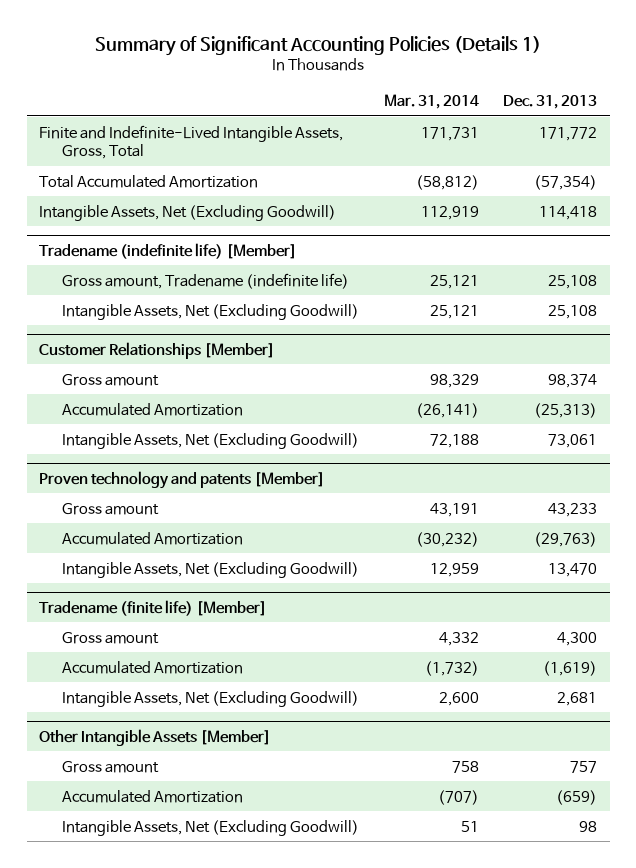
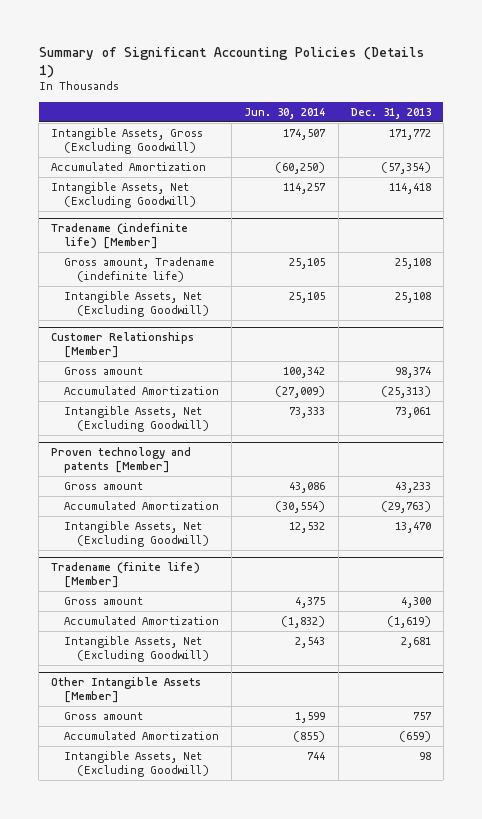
- | Mar. 31, 2014 | Dec. 31, 2013
+ | Jun. 30, 2014 | Dec. 31, 2013
- Finite and Indefinite-Lived Intangible Assets, Gross, Total | 171,731 | 171,772
- Total Accumulated Amortization | (58,812) | (57,354)
+ Intangible Assets, Gross (Excluding Goodwill) | 174,507 | 171,772
+ Accumulated Amortization | (60,250) | (57,354)

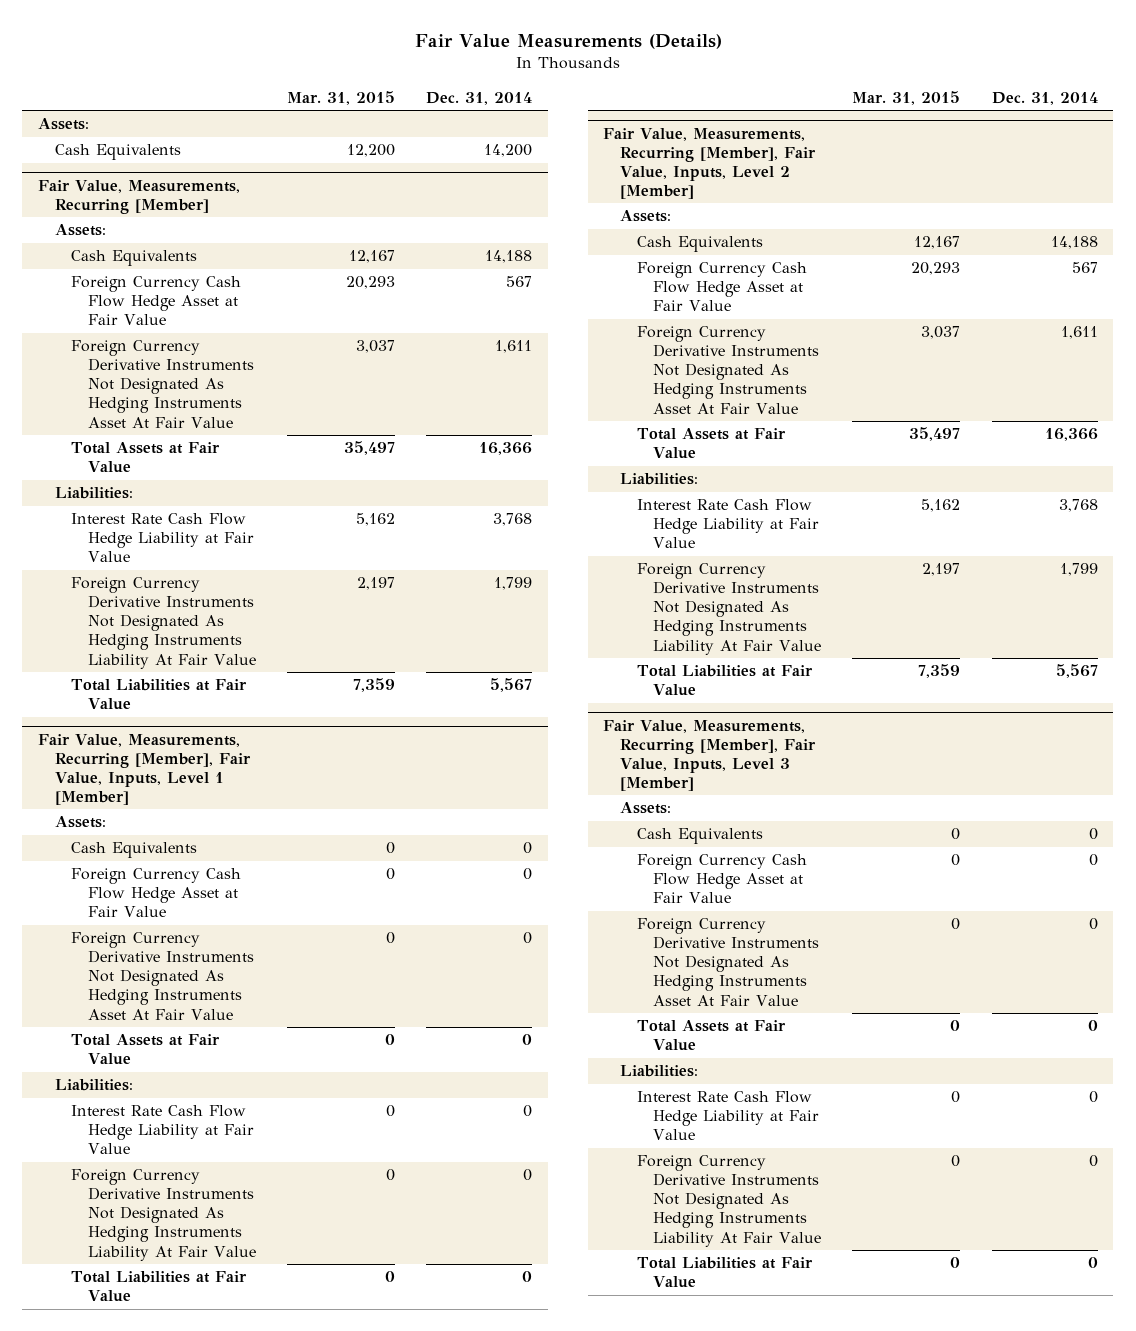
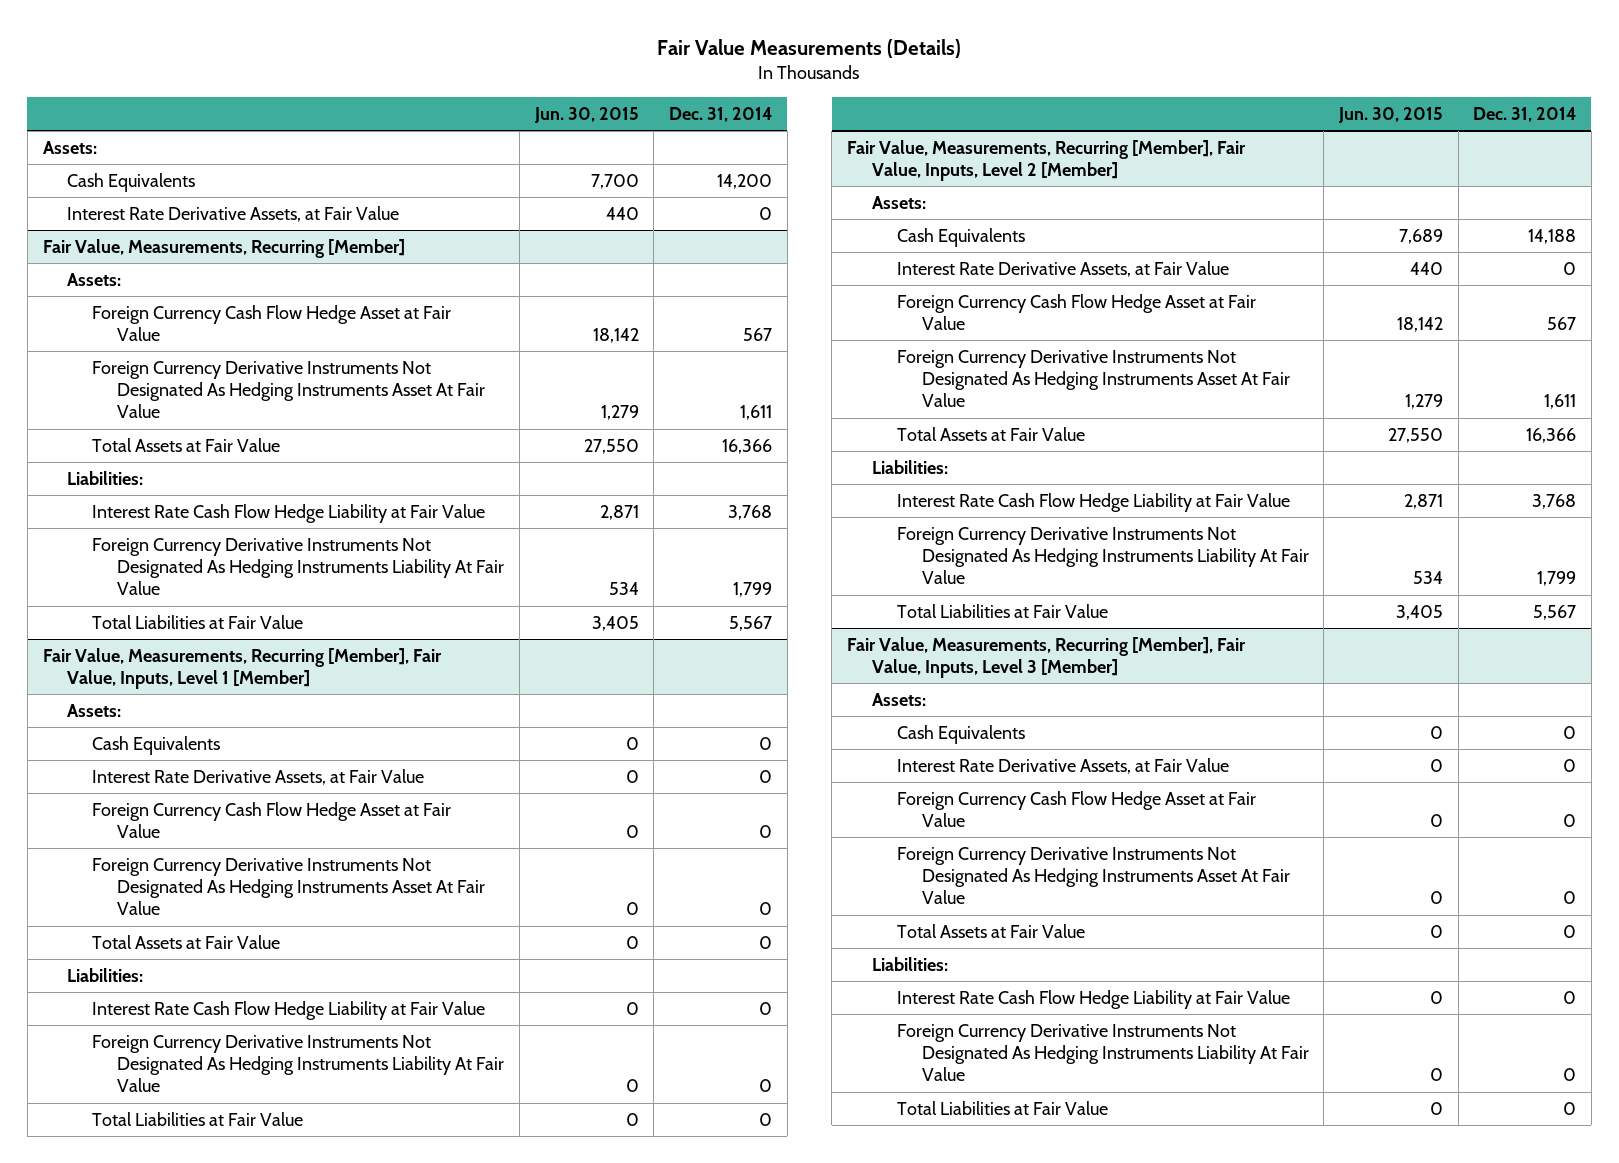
- | Mar. 31, 2015 | Dec. 31, 2014
+ | Jun. 30, 2015 | Dec. 31, 2014
+ Interest Rate Derivative Assets, at Fair Value | 440 | 0
@ Fair Value, Measurements, Recurring [Member]
- Cash Equivalents | 12,167 | 14,188
@ Fair Value, Measurements, Recurring [Member], Fair Value, Inputs, Level 1 [Member]
+ Interest Rate Derivative Assets, at Fair Value | 0 | 0
@ Fair Value, Measurements, Recurring [Member], Fair Value, Inputs, Level 2 [Member]
+ Interest Rate Derivative Assets, at Fair Value | 440 | 0
@ Fair Value, Measurements, Recurring [Member], Fair Value, Inputs, Level 3 [Member]
+ Interest Rate Derivative Assets, at Fair Value | 0 | 0

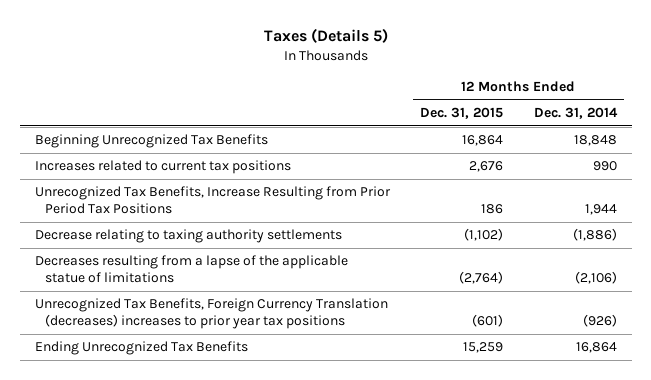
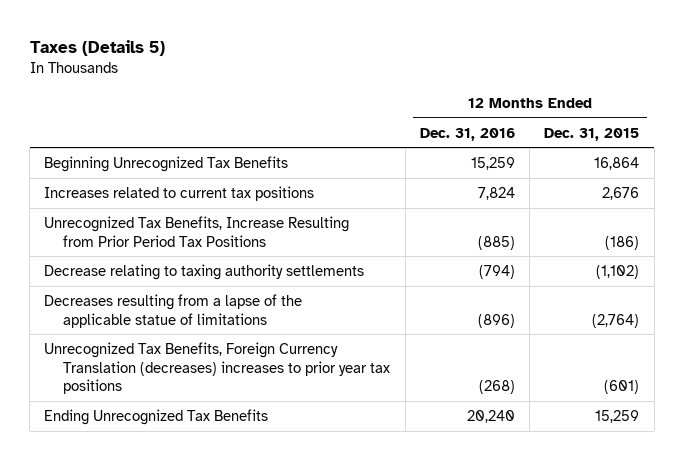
- | 12 Months Ended Dec. 31, 2015 | 12 Months Ended Dec. 31, 2014
+ | 12 Months Ended Dec. 31, 2016 | 12 Months Ended Dec. 31, 2015
- Unrecognized Tax Benefits, Increase Resulting from Prior Period Tax Positions | 186 | 1,944
+ Unrecognized Tax Benefits, Increase Resulting from Prior Period Tax Positions | (885) | (186)

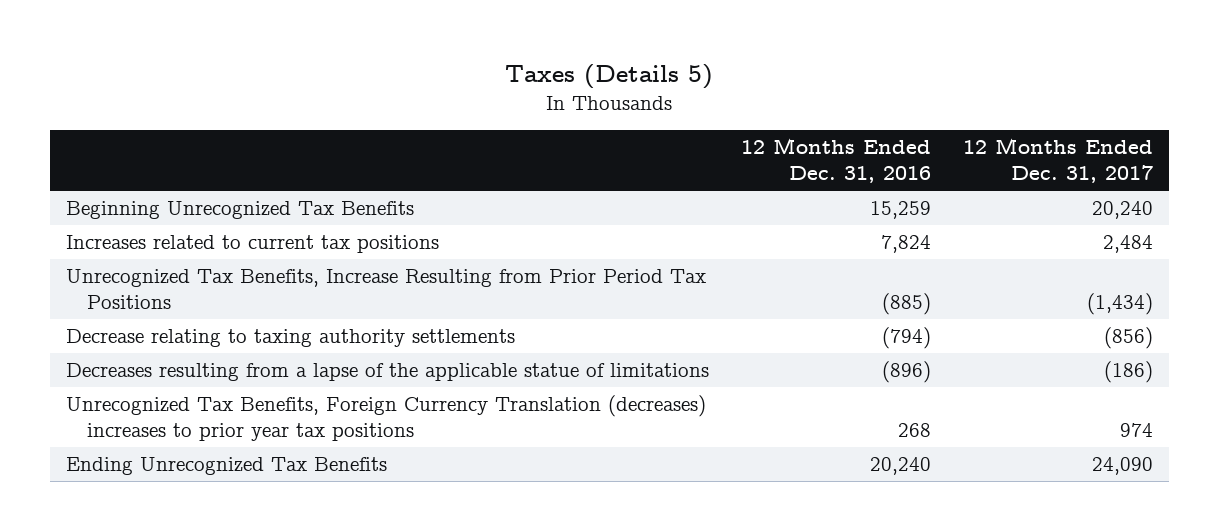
- | 12 Months Ended Dec. 31, 2016 | 12 Months Ended Dec. 31, 2015
+ | 12 Months Ended Dec. 31, 2016 | 12 Months Ended Dec. 31, 2017
- Unrecognized Tax Benefits, Foreign Currency Translation (decreases) increases to prior year tax positions | (268) | (601)
+ Unrecognized Tax Benefits, Foreign Currency Translation (decreases) increases to prior year tax positions | 268 | 974

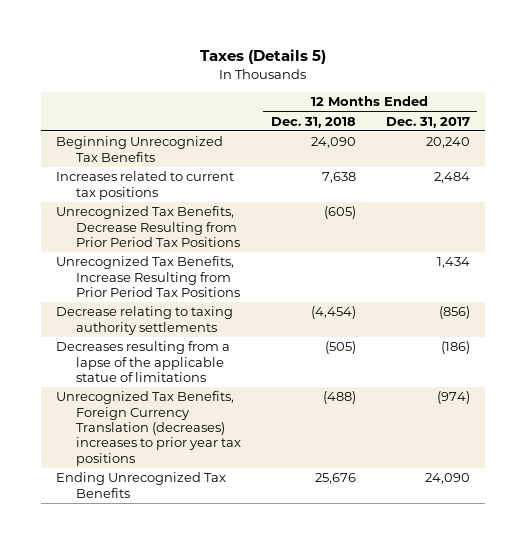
- | 12 Months Ended Dec. 31, 2016 | 12 Months Ended Dec. 31, 2017
+ | 12 Months Ended Dec. 31, 2018 | 12 Months Ended Dec. 31, 2017
- Unrecognized Tax Benefits, Increase Resulting from Prior Period Tax Positions | (885) | (1,434)
+ Unrecognized Tax Benefits, Decrease Resulting from Prior Period Tax Positions | (605) |
+ Unrecognized Tax Benefits, Increase Resulting from Prior Period Tax Positions | | 1,434
- Unrecognized Tax Benefits, Foreign Currency Translation (decreases) increases to prior year tax positions | 268 | 974
+ Unrecognized Tax Benefits, Foreign Currency Translation (decreases) increases to prior year tax positions | (488) | (974)

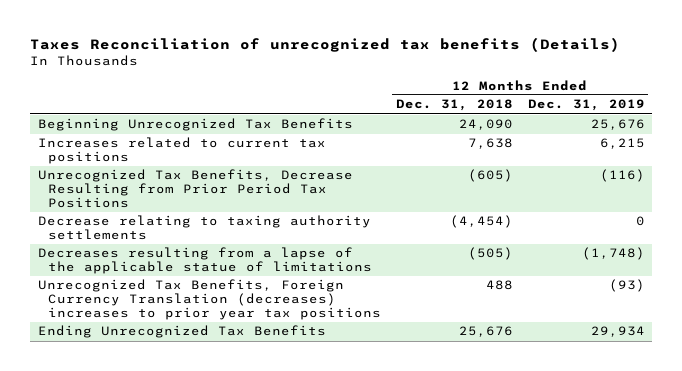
- Taxes (Details 5)
+ Taxes Reconciliation of unrecognized tax benefits (Details)
- | 12 Months Ended Dec. 31, 2018 | 12 Months Ended Dec. 31, 2017
+ | 12 Months Ended Dec. 31, 2018 | 12 Months Ended Dec. 31, 2019
- Unrecognized Tax Benefits, Increase Resulting from Prior Period Tax Positions | | 1,434
- Unrecognized Tax Benefits, Foreign Currency Translation (decreases) increases to prior year tax positions | (488) | (974)
+ Unrecognized Tax Benefits, Foreign Currency Translation (decreases) increases to prior year tax positions | 488 | (93)

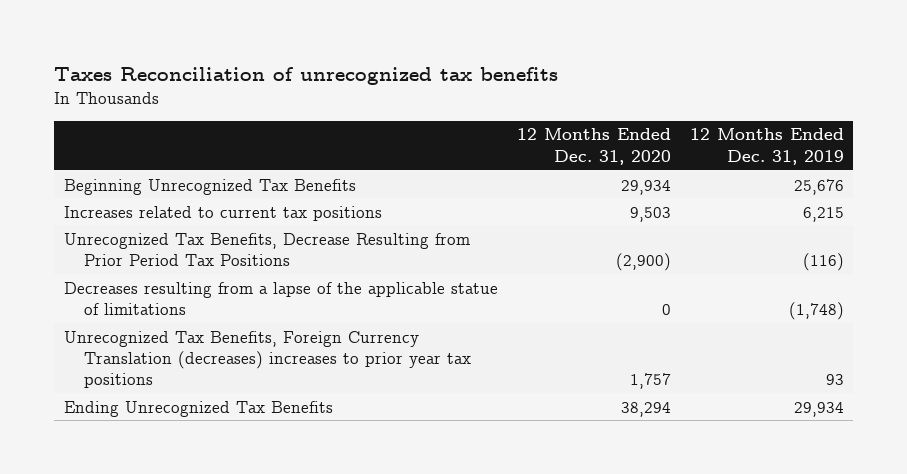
- Taxes Reconciliation of unrecognized tax benefits (Details)
+ Taxes Reconciliation of unrecognized tax benefits
- | 12 Months Ended Dec. 31, 2018 | 12 Months Ended Dec. 31, 2019
+ | 12 Months Ended Dec. 31, 2020 | 12 Months Ended Dec. 31, 2019
- Decrease relating to taxing authority settlements | (4,454) | 0
- Unrecognized Tax Benefits, Foreign Currency Translation (decreases) increases to prior year tax positions | 488 | (93)
+ Unrecognized Tax Benefits, Foreign Currency Translation (decreases) increases to prior year tax positions | 1,757 | 93

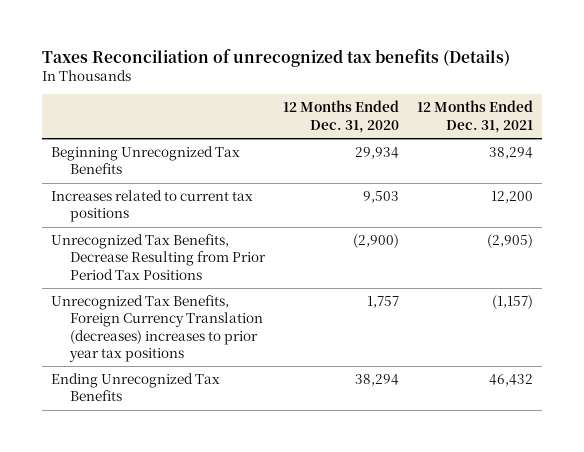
- Taxes Reconciliation of unrecognized tax benefits
+ Taxes Reconciliation of unrecognized tax benefits (Details)
- | 12 Months Ended Dec. 31, 2020 | 12 Months Ended Dec. 31, 2019
+ | 12 Months Ended Dec. 31, 2020 | 12 Months Ended Dec. 31, 2021
- Decreases resulting from a lapse of the applicable statue of limitations | 0 | (1,748)

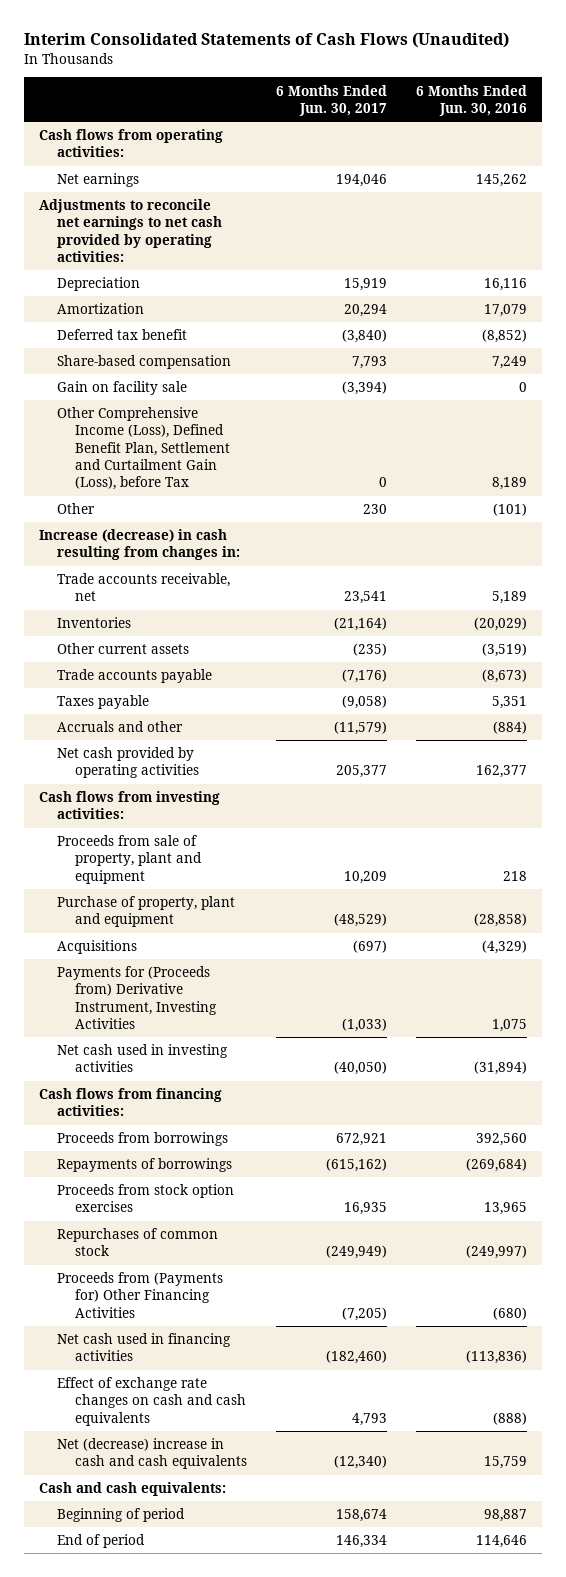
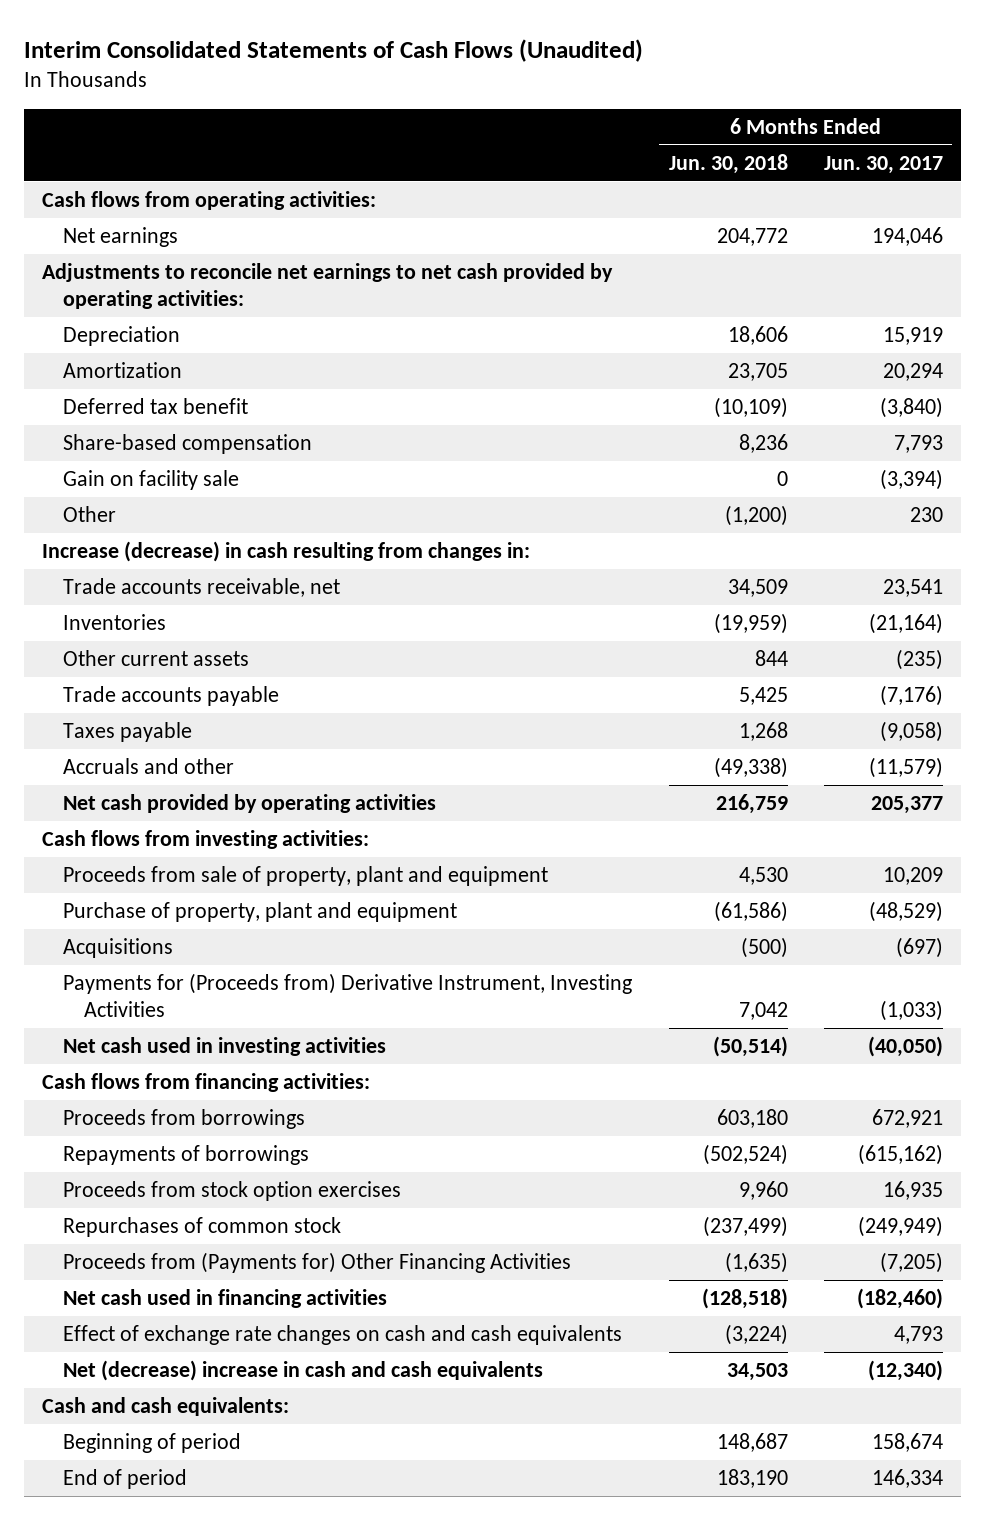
- | 6 Months Ended Jun. 30, 2017 | 6 Months Ended Jun. 30, 2016
+ | 6 Months Ended Jun. 30, 2018 | 6 Months Ended Jun. 30, 2017
- Other Comprehensive Income (Loss), Defined Benefit Plan, Settlement and Curtailment Gain (Loss), before Tax | 0 | 8,189

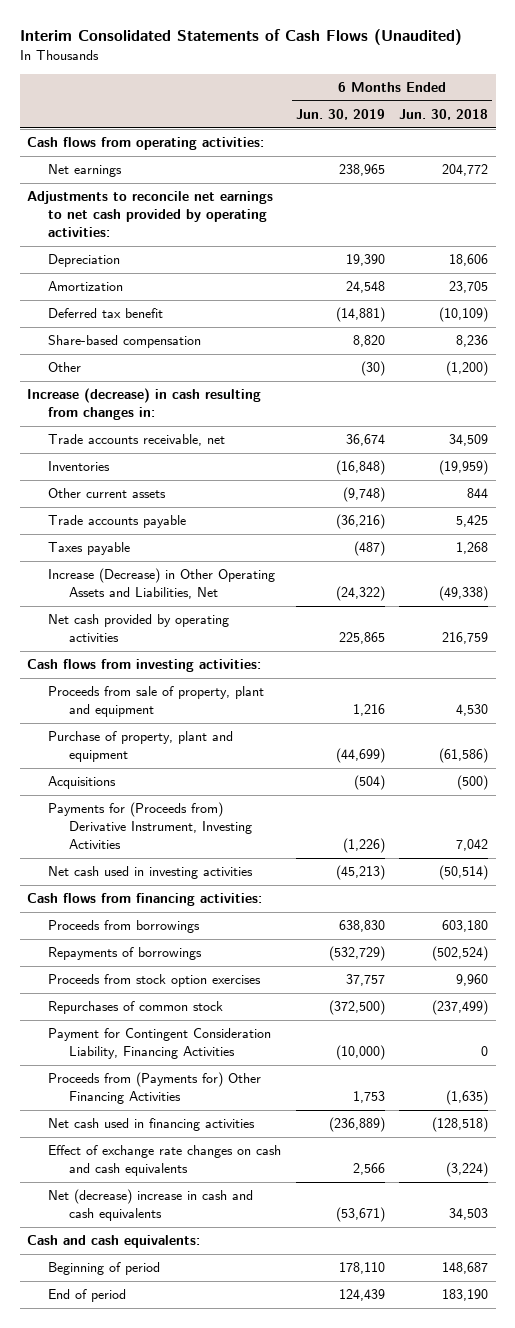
- | 6 Months Ended Jun. 30, 2018 | 6 Months Ended Jun. 30, 2017
+ | 6 Months Ended Jun. 30, 2019 | 6 Months Ended Jun. 30, 2018
- Gain on facility sale | 0 | (3,394)
- Accruals and other | (49,338) | (11,579)
+ Increase (Decrease) in Other Operating Assets and Liabilities, Net | (24,322) | (49,338)
+ Payment for Contingent Consideration Liability, Financing Activities | (10,000) | 0

